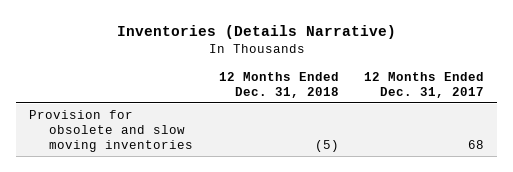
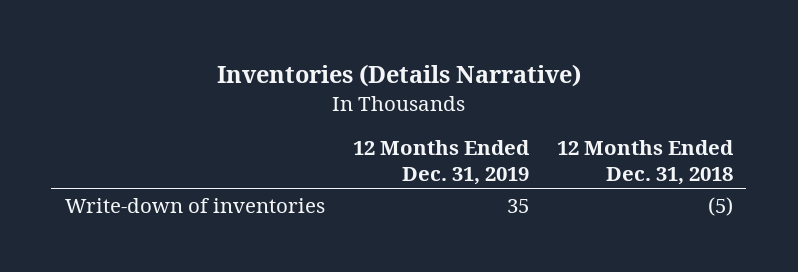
- | 12 Months Ended Dec. 31, 2018 | 12 Months Ended Dec. 31, 2017
+ | 12 Months Ended Dec. 31, 2019 | 12 Months Ended Dec. 31, 2018
- Provision for obsolete and slow moving inventories | (5) | 68
+ Write-down of inventories | 35 | (5)

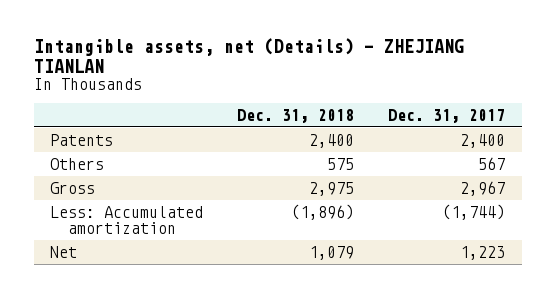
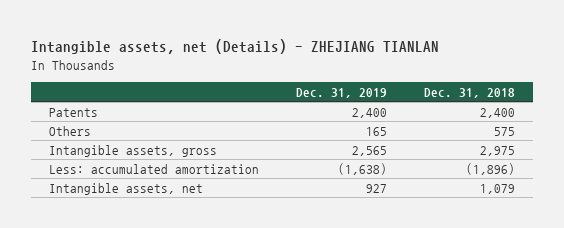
- | Dec. 31, 2018 | Dec. 31, 2017
+ | Dec. 31, 2019 | Dec. 31, 2018
- Gross | 2,975 | 2,967
- Less: Accumulated amortization | (1,896) | (1,744)
- Net | 1,079 | 1,223
+ Intangible assets, gross | 2,565 | 2,975
+ Less: accumulated amortization | (1,638) | (1,896)
+ Intangible assets, net | 927 | 1,079

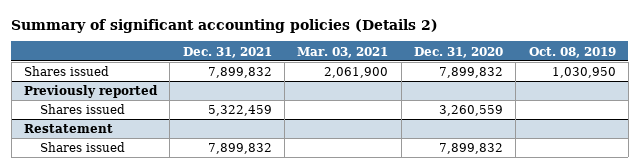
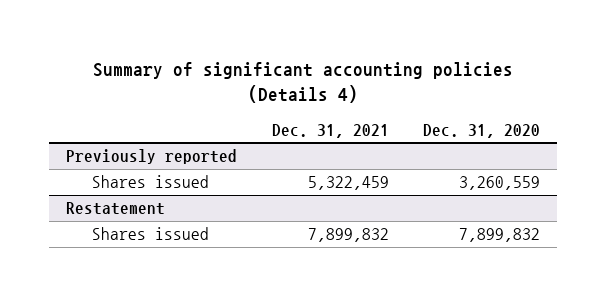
- Summary of significant accounting policies (Details 2)
+ Summary of significant accounting policies (Details 4)
- | Dec. 31, 2021 | Mar. 03, 2021 | Dec. 31, 2020 | Oct. 08, 2019
+ | Dec. 31, 2021 | Dec. 31, 2020
- Shares issued | 7,899,832 | 2,061,900 | 7,899,832 | 1,030,950

